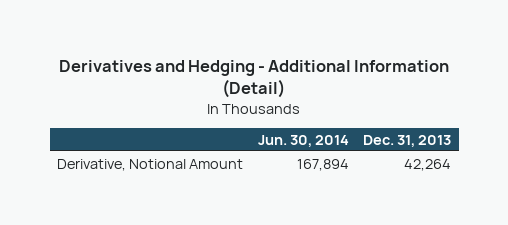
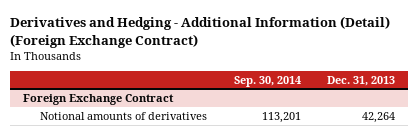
- Derivatives and Hedging - Additional Information (Detail)
+ Derivatives and Hedging - Additional Information (Detail) (Foreign Exchange Contract)
- | Jun. 30, 2014 | Dec. 31, 2013
+ | Sep. 30, 2014 | Dec. 31, 2013
- Derivative, Notional Amount | 167,894 | 42,264
+ Foreign Exchange Contract
+ Notional amounts of derivatives | 113,201 | 42,264

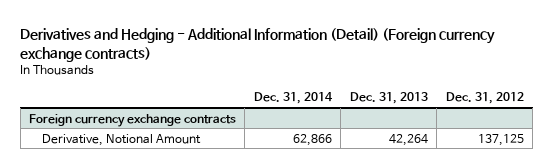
- Derivatives and Hedging - Additional Information (Detail) (Foreign Exchange Contract)
+ Derivatives and Hedging - Additional Information (Detail) (Foreign currency exchange contracts)
- | Sep. 30, 2014 | Dec. 31, 2013
+ | Dec. 31, 2014 | Dec. 31, 2013 | Dec. 31, 2012
- Foreign Exchange Contract
- Notional amounts of derivatives | 113,201 | 42,264
+ Foreign currency exchange contracts
+ Derivative, Notional Amount | 62,866 | 42,264 | 137,125

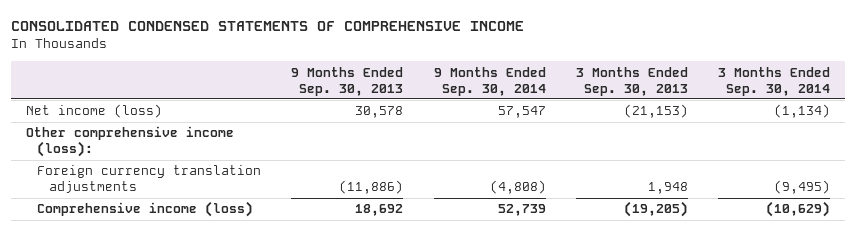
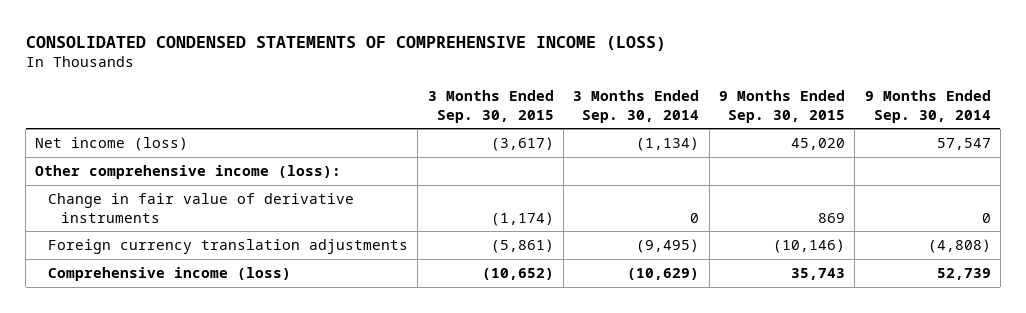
- CONSOLIDATED CONDENSED STATEMENTS OF COMPREHENSIVE INCOME
+ CONSOLIDATED CONDENSED STATEMENTS OF COMPREHENSIVE INCOME (LOSS)
- | 9 Months Ended Sep. 30, 2013 | 9 Months Ended Sep. 30, 2014 | 3 Months Ended Sep. 30, 2013 | 3 Months Ended Sep. 30, 2014
+ | 3 Months Ended Sep. 30, 2015 | 3 Months Ended Sep. 30, 2014 | 9 Months Ended Sep. 30, 2015 | 9 Months Ended Sep. 30, 2014
+ Change in fair value of derivative instruments | (1,174) | 0 | 869 | 0

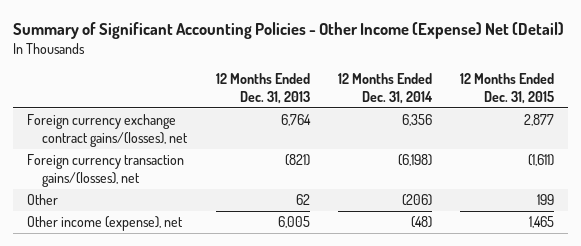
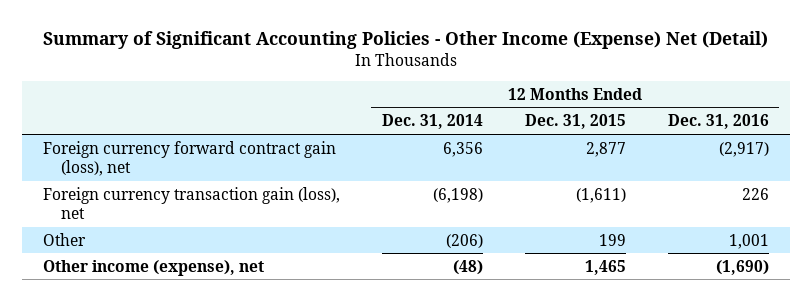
- | 12 Months Ended Dec. 31, 2013 | 12 Months Ended Dec. 31, 2014 | 12 Months Ended Dec. 31, 2015
+ | 12 Months Ended Dec. 31, 2014 | 12 Months Ended Dec. 31, 2015 | 12 Months Ended Dec. 31, 2016
- Foreign currency exchange contract gains/(losses), net | 6,764 | 6,356 | 2,877
- Foreign currency transaction gains/(losses), net | (821) | (6,198) | (1,611)
+ Foreign currency forward contract gain (loss), net | 6,356 | 2,877 | (2,917)
+ Foreign currency transaction gain (loss), net | (6,198) | (1,611) | 226

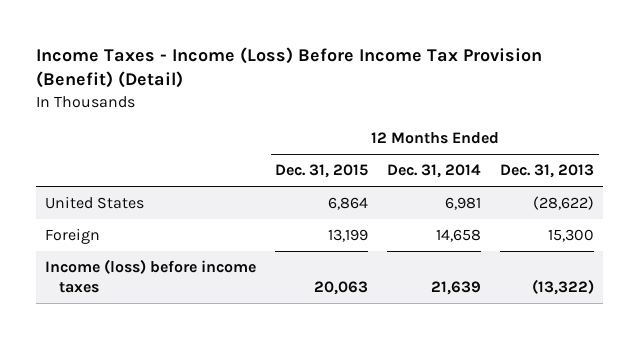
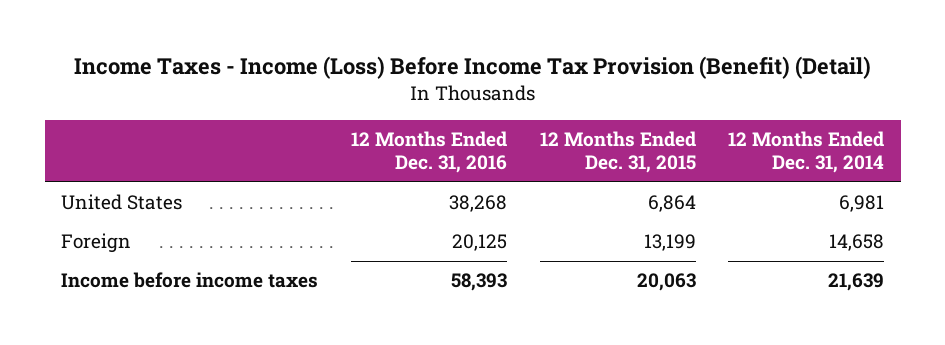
- | 12 Months Ended Dec. 31, 2015 | 12 Months Ended Dec. 31, 2014 | 12 Months Ended Dec. 31, 2013
+ | 12 Months Ended Dec. 31, 2016 | 12 Months Ended Dec. 31, 2015 | 12 Months Ended Dec. 31, 2014
- Income (loss) before income taxes | 20,063 | 21,639 | (13,322)
+ Income before income taxes | 58,393 | 20,063 | 21,639

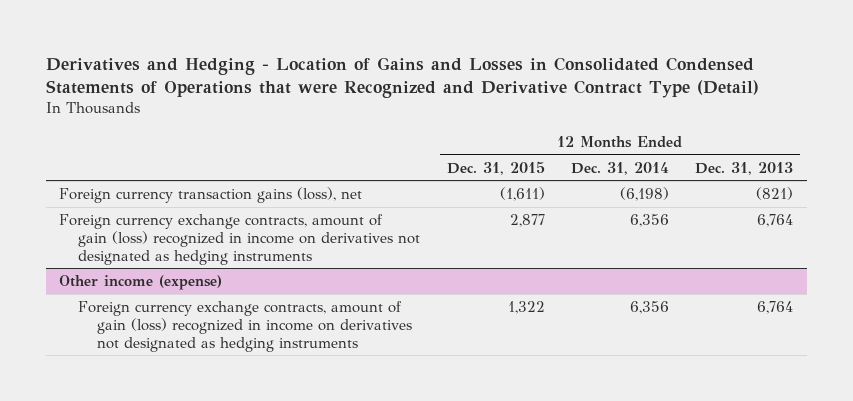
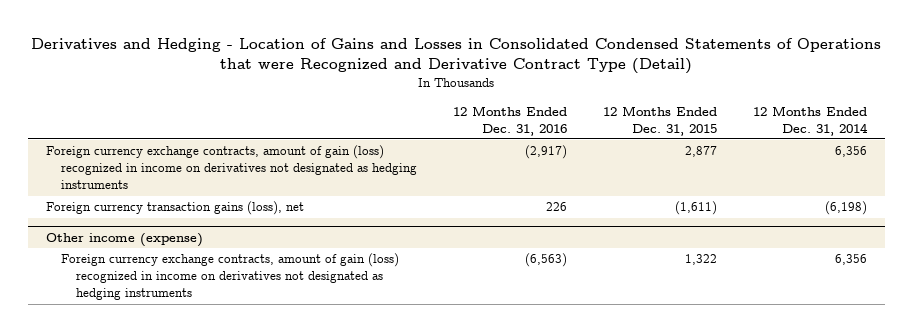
- | 12 Months Ended Dec. 31, 2015 | 12 Months Ended Dec. 31, 2014 | 12 Months Ended Dec. 31, 2013
+ | 12 Months Ended Dec. 31, 2016 | 12 Months Ended Dec. 31, 2015 | 12 Months Ended Dec. 31, 2014
moved down: Foreign currency transaction gains (loss), net | 226 | (1,611) | (6,198)

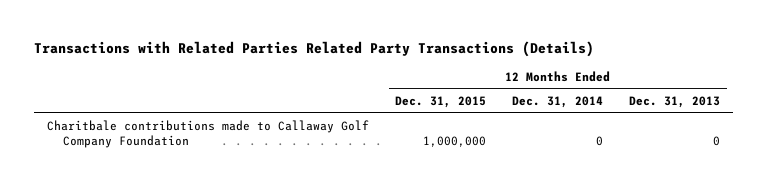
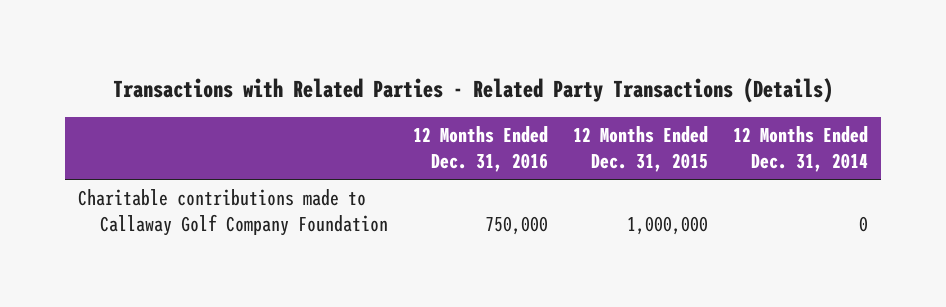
- Transactions with Related Parties Related Party Transactions (Details)
+ Transactions with Related Parties - Related Party Transactions (Details)
- | 12 Months Ended Dec. 31, 2015 | 12 Months Ended Dec. 31, 2014 | 12 Months Ended Dec. 31, 2013
+ | 12 Months Ended Dec. 31, 2016 | 12 Months Ended Dec. 31, 2015 | 12 Months Ended Dec. 31, 2014
- Charitbale contributions made to Callaway Golf Company Foundation | 1,000,000 | 0 | 0
+ Charitable contributions made to Callaway Golf Company Foundation | 750,000 | 1,000,000 | 0

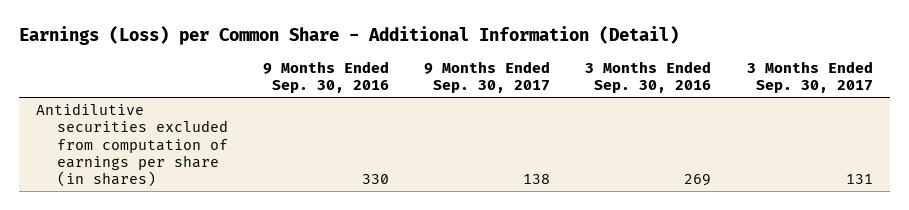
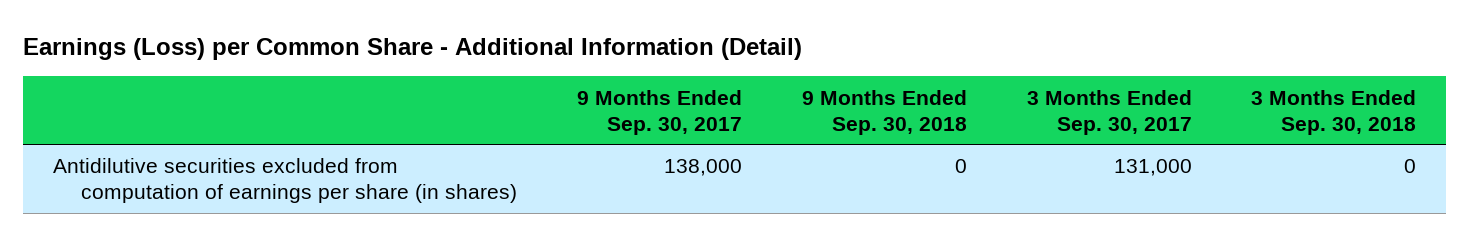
- | 9 Months Ended Sep. 30, 2016 | 9 Months Ended Sep. 30, 2017 | 3 Months Ended Sep. 30, 2016 | 3 Months Ended Sep. 30, 2017
+ | 9 Months Ended Sep. 30, 2017 | 9 Months Ended Sep. 30, 2018 | 3 Months Ended Sep. 30, 2017 | 3 Months Ended Sep. 30, 2018
- Antidilutive securities excluded from computation of earnings per share (in shares) | 330 | 138 | 269 | 131
+ Antidilutive securities excluded from computation of earnings per share (in shares) | 138,000 | 0 | 131,000 | 0

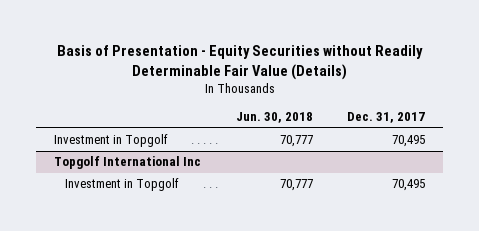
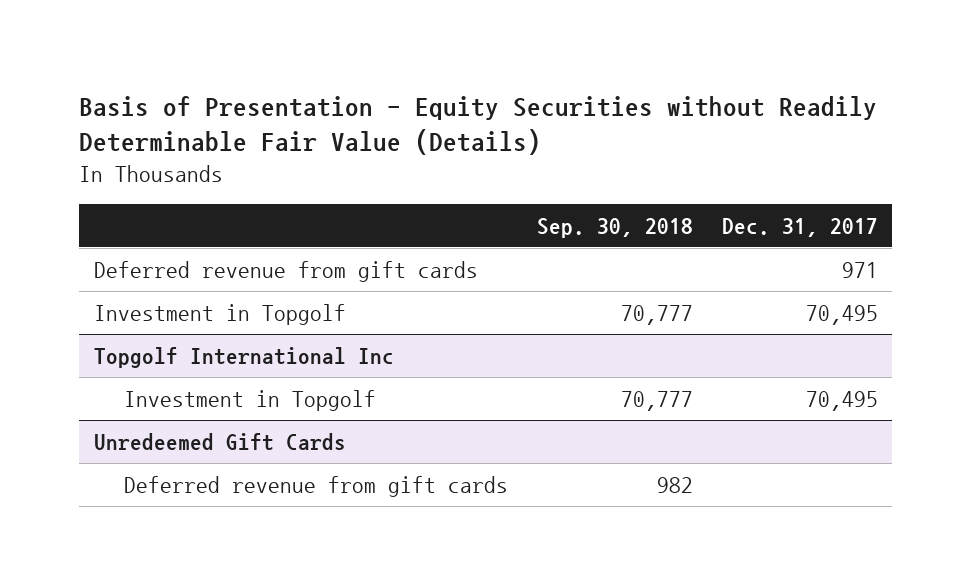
- | Jun. 30, 2018 | Dec. 31, 2017
+ | Sep. 30, 2018 | Dec. 31, 2017
+ Deferred revenue from gift cards | | 971
+ Unredeemed Gift Cards
+ Deferred revenue from gift cards | 982 |

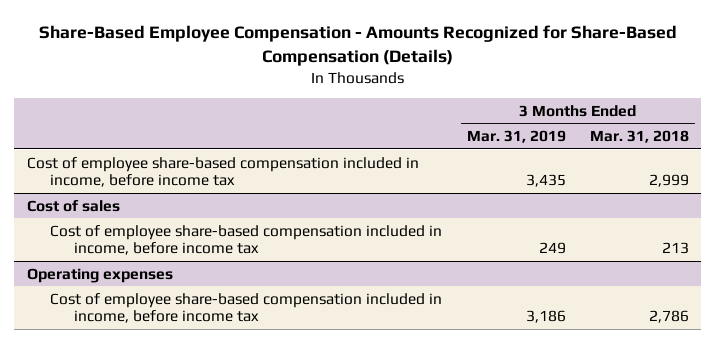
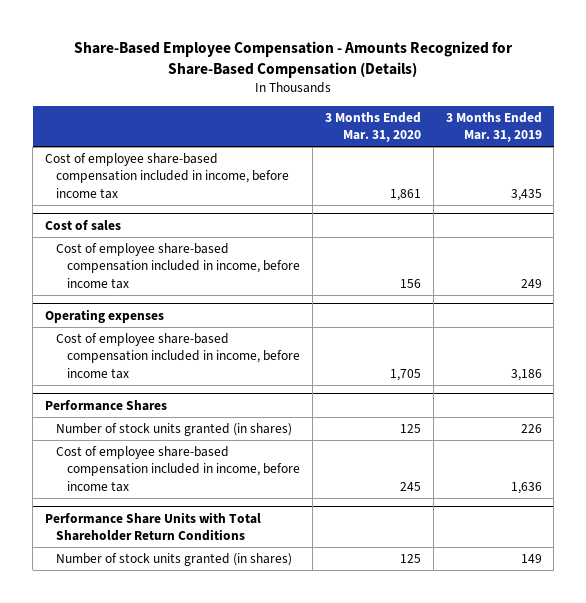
- | 3 Months Ended Mar. 31, 2019 | 3 Months Ended Mar. 31, 2018
+ | 3 Months Ended Mar. 31, 2020 | 3 Months Ended Mar. 31, 2019
+ Performance Shares
+ Number of stock units granted (in shares) | 125 | 226
+ Cost of employee share-based compensation included in income, before income tax | 245 | 1,636
+ Performance Share Units with Total Shareholder Return Conditions
+ Number of stock units granted (in shares) | 125 | 149

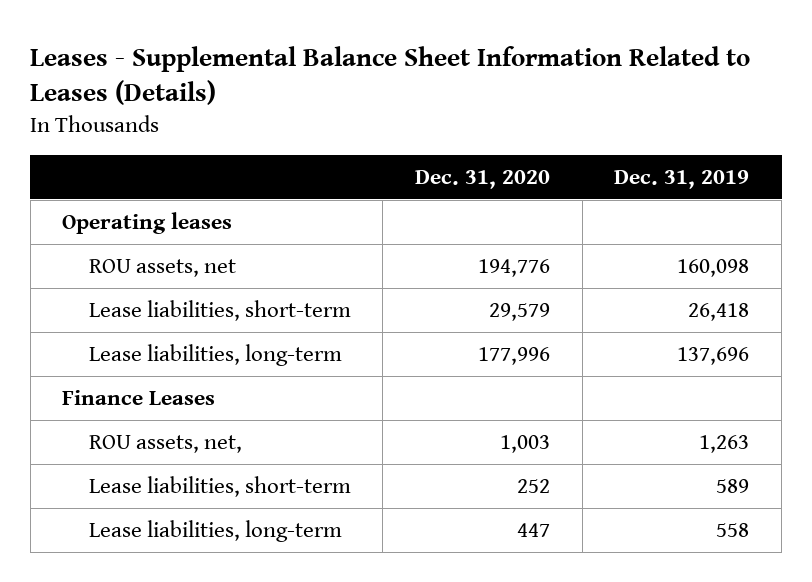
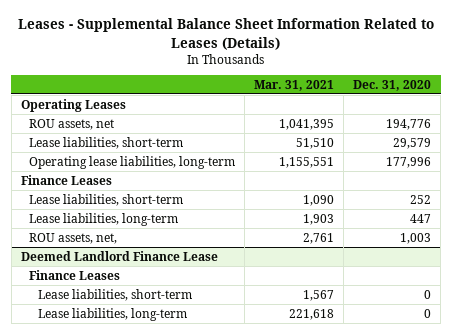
- | Dec. 31, 2020 | Dec. 31, 2019
+ | Mar. 31, 2021 | Dec. 31, 2020
- Operating leases
+ Operating Leases
- Lease liabilities, long-term | 177,996 | 137,696
+ Operating lease liabilities, long-term | 1,155,551 | 177,996
moved down: ROU assets, net, | 2,761 | 1,003
+ Deemed Landlord Finance Lease
+ Finance Leases
+ Lease liabilities, short-term | 1,567 | 0
+ Lease liabilities, long-term | 221,618 | 0

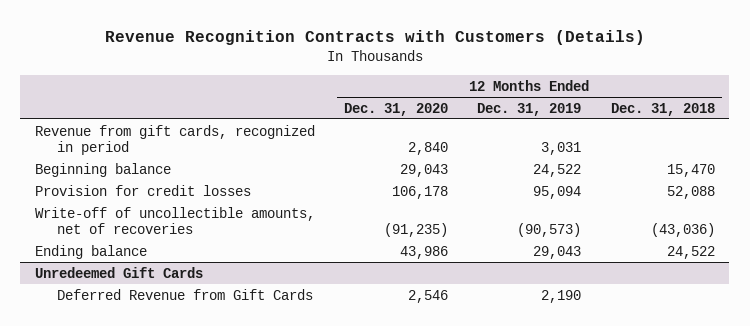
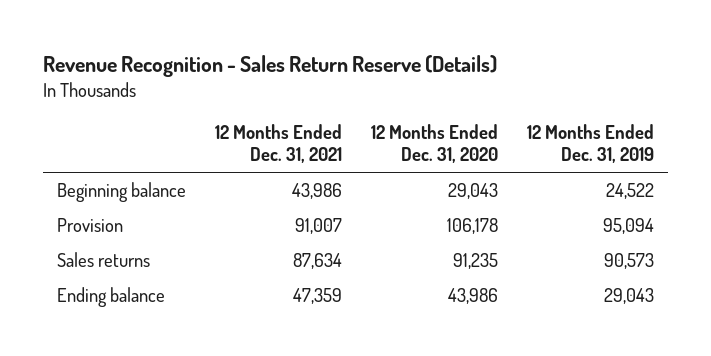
- Revenue Recognition Contracts with Customers (Details)
+ Revenue Recognition - Sales Return Reserve (Details)
- | 12 Months Ended Dec. 31, 2020 | 12 Months Ended Dec. 31, 2019 | 12 Months Ended Dec. 31, 2018
+ | 12 Months Ended Dec. 31, 2021 | 12 Months Ended Dec. 31, 2020 | 12 Months Ended Dec. 31, 2019
- Revenue from gift cards, recognized in period | 2,840 | 3,031 |
- Provision for credit losses | 106,178 | 95,094 | 52,088
- Write-off of uncollectible amounts, net of recoveries | (91,235) | (90,573) | (43,036)
+ Provision | 91,007 | 106,178 | 95,094
+ Sales returns | 87,634 | 91,235 | 90,573
- Unredeemed Gift Cards
- Deferred Revenue from Gift Cards | 2,546 | 2,190 |

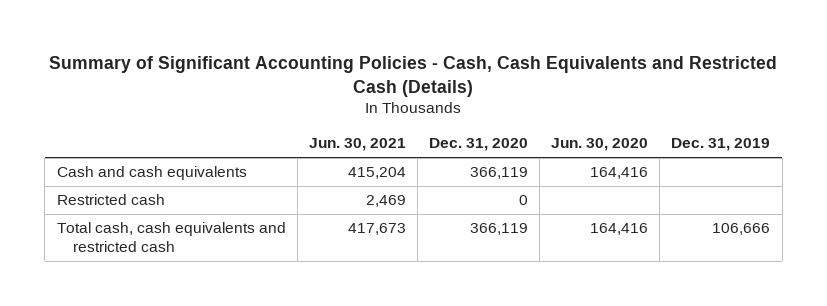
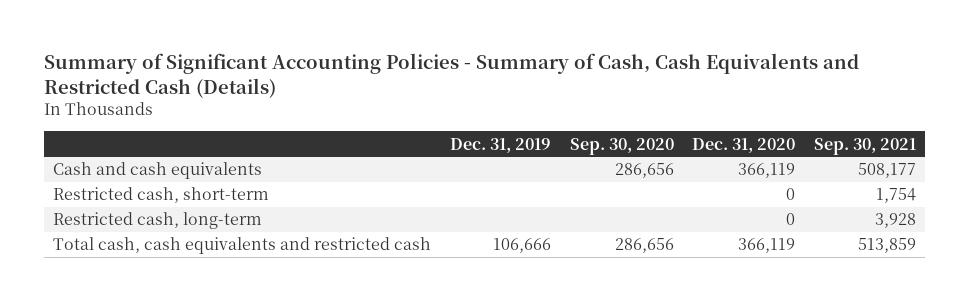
- Summary of Significant Accounting Policies - Cash, Cash Equivalents and Restricted Cash (Details)
+ Summary of Significant Accounting Policies - Summary of Cash, Cash Equivalents and Restricted Cash (Details)
- | Jun. 30, 2021 | Dec. 31, 2020 | Jun. 30, 2020 | Dec. 31, 2019
+ | Dec. 31, 2019 | Sep. 30, 2020 | Dec. 31, 2020 | Sep. 30, 2021
- Restricted cash | 2,469 | 0 | |
+ Restricted cash, short-term | | | 0 | 1,754
+ Restricted cash, long-term | | | 0 | 3,928

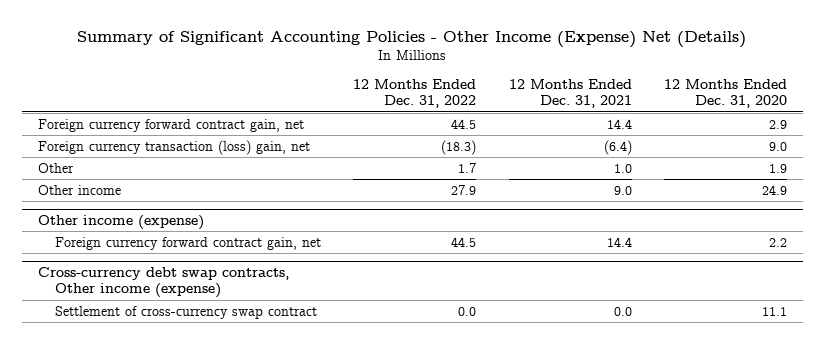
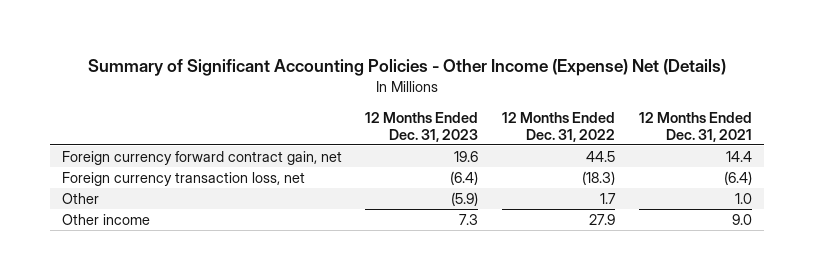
- | 12 Months Ended Dec. 31, 2022 | 12 Months Ended Dec. 31, 2021 | 12 Months Ended Dec. 31, 2020
+ | 12 Months Ended Dec. 31, 2023 | 12 Months Ended Dec. 31, 2022 | 12 Months Ended Dec. 31, 2021
- Foreign currency transaction (loss) gain, net | (18.3) | (6.4) | 9.0
+ Foreign currency transaction loss, net | (6.4) | (18.3) | (6.4)
- Other income (expense)
- Foreign currency forward contract gain, net | 44.5 | 14.4 | 2.2
- Cross-currency debt swap contracts, Other income (expense)
- Settlement of cross-currency swap contract | 0.0 | 0.0 | 11.1

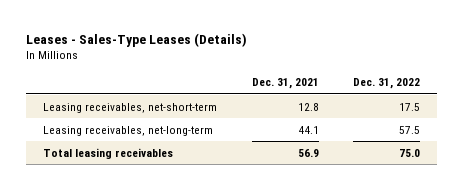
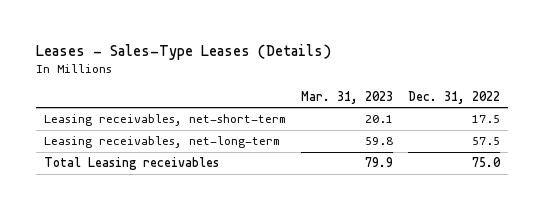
- | Dec. 31, 2021 | Dec. 31, 2022
+ | Mar. 31, 2023 | Dec. 31, 2022
- Total leasing receivables | 56.9 | 75.0
+ Total Leasing receivables | 79.9 | 75.0

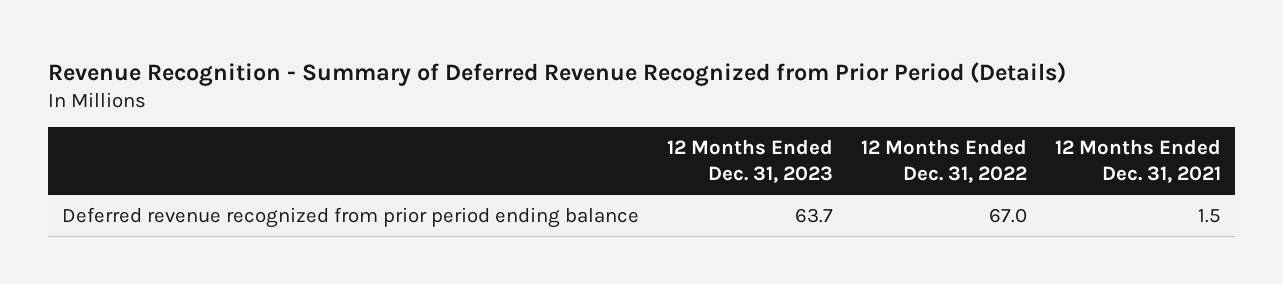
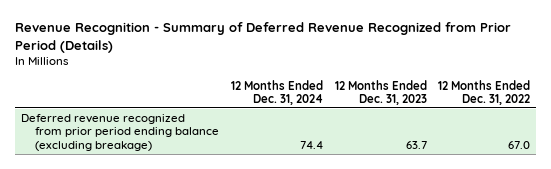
- | 12 Months Ended Dec. 31, 2023 | 12 Months Ended Dec. 31, 2022 | 12 Months Ended Dec. 31, 2021
+ | 12 Months Ended Dec. 31, 2024 | 12 Months Ended Dec. 31, 2023 | 12 Months Ended Dec. 31, 2022
- Deferred revenue recognized from prior period ending balance | 63.7 | 67.0 | 1.5
+ Deferred revenue recognized from prior period ending balance (excluding breakage) | 74.4 | 63.7 | 67.0

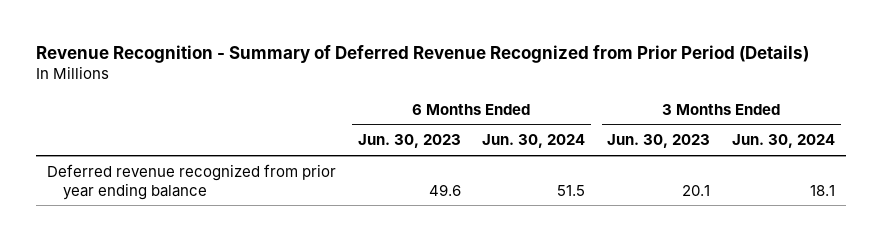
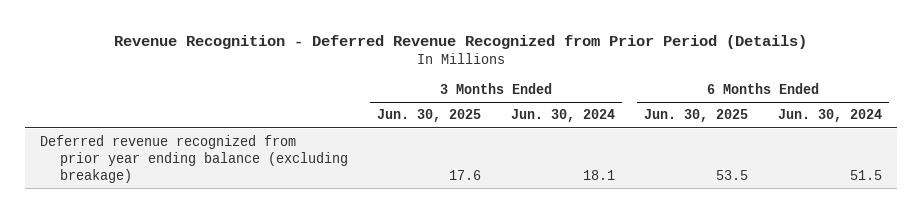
- Revenue Recognition - Summary of Deferred Revenue Recognized from Prior Period (Details)
+ Revenue Recognition - Deferred Revenue Recognized from Prior Period (Details)
- | 6 Months Ended Jun. 30, 2023 | 6 Months Ended Jun. 30, 2024 | 3 Months Ended Jun. 30, 2023 | 3 Months Ended Jun. 30, 2024
+ | 3 Months Ended Jun. 30, 2025 | 3 Months Ended Jun. 30, 2024 | 6 Months Ended Jun. 30, 2025 | 6 Months Ended Jun. 30, 2024
- Deferred revenue recognized from prior year ending balance | 49.6 | 51.5 | 20.1 | 18.1
+ Deferred revenue recognized from prior year ending balance (excluding breakage) | 17.6 | 18.1 | 53.5 | 51.5

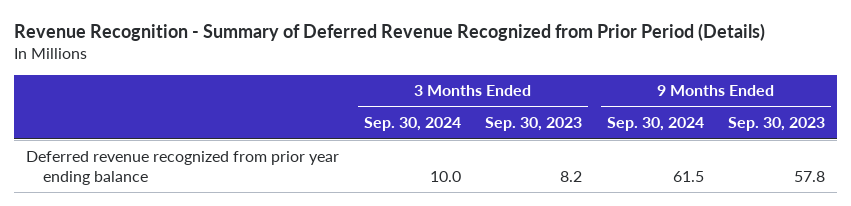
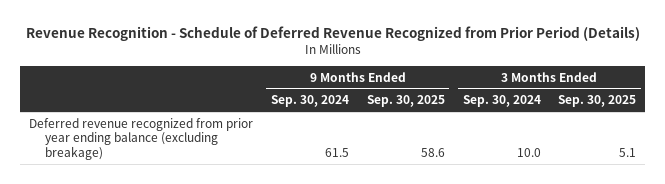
- Revenue Recognition - Summary of Deferred Revenue Recognized from Prior Period (Details)
+ Revenue Recognition - Schedule of Deferred Revenue Recognized from Prior Period (Details)
- | 3 Months Ended Sep. 30, 2024 | 3 Months Ended Sep. 30, 2023 | 9 Months Ended Sep. 30, 2024 | 9 Months Ended Sep. 30, 2023
+ | 9 Months Ended Sep. 30, 2024 | 9 Months Ended Sep. 30, 2025 | 3 Months Ended Sep. 30, 2024 | 3 Months Ended Sep. 30, 2025
- Deferred revenue recognized from prior year ending balance | 10.0 | 8.2 | 61.5 | 57.8
+ Deferred revenue recognized from prior year ending balance (excluding breakage) | 61.5 | 58.6 | 10.0 | 5.1

